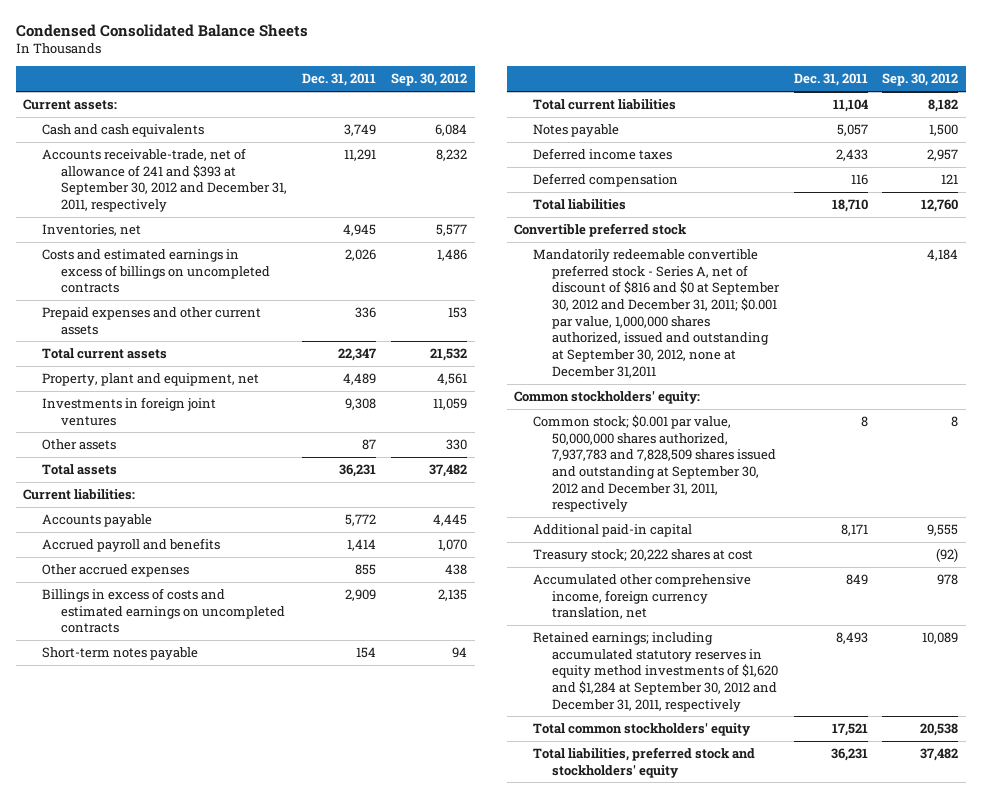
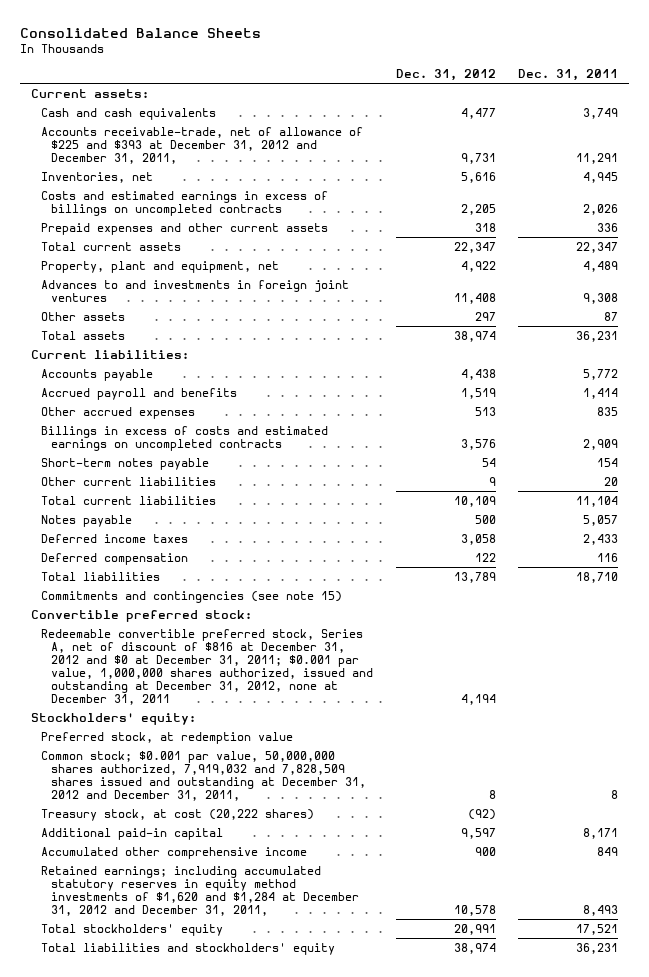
- Condensed Consolidated Balance Sheets
+ Consolidated Balance Sheets
- | Dec. 31, 2011 | Sep. 30, 2012
+ | Dec. 31, 2012 | Dec. 31, 2011
- Accounts receivable-trade, net of allowance of 241 and $393 at September 30, 2012 and December 31, 2011, respectively | 11,291 | 8,232
+ Accounts receivable-trade, net of allowance of $225 and $393 at December 31, 2012 and December 31, 2011, | 9,731 | 11,291
- Investments in foreign joint ventures | 9,308 | 11,059
+ Advances to and investments in foreign joint ventures | 11,408 | 9,308
- Other accrued expenses | 855 | 438
+ Other accrued expenses | 513 | 835
+ Other current liabilities | 9 | 20
- Convertible preferred stock
- Mandatorily redeemable convertible preferred stock - Series A, net of discount of $816 and $0 at September 30, 2012 and December 31, 2011; $0.001 par value, 1,000,000 shares authorized, issued and outstanding at September 30, 2012, none at December 31,2011 | | 4,184
- Common stockholders' equity:
- Common stock; $0.001 par value, 50,000,000 shares authorized, 7,937,783 and 7,828,509 shares issued and outstanding at September 30, 2012 and December 31, 2011, respectively | 8 | 8
+ Commitments and contingencies (see note 15)
+ Convertible preferred stock:
+ Redeemable convertible preferred stock, Series A, net of discount of $816 at December 31, 2012 and $0 at December 31, 2011; $0.001 par value, 1,000,000 shares authorized, issued and outstanding at December 31, 2012, none at December 31, 2011 | 4,194 |
+ Stockholders' equity:
+ Preferred stock, at redemption value
+ Common stock; $0.001 par value, 50,000,000 shares authorized, 7,919,032 and 7,828,509 shares issued and outstanding at December 31, 2012 and December 31, 2011, | 8 | 8
+ Treasury stock, at cost (20,222 shares) | (92) |
- Treasury stock; 20,222 shares at cost | | (92)
- Accumulated other comprehensive income, foreign currency translation, net | 849 | 978
- Retained earnings; including accumulated statutory reserves in equity method investments of $1,620 and $1,284 at September 30, 2012 and December 31, 2011, respectively | 8,493 | 10,089
- Total common stockholders' equity | 17,521 | 20,538
- Total liabilities, preferred stock and stockholders' equity | 36,231 | 37,482
+ Accumulated other comprehensive income | 900 | 849
+ Retained earnings; including accumulated statutory reserves in equity method investments of $1,620 and $1,284 at December 31, 2012 and December 31, 2011, | 10,578 | 8,493
+ Total stockholders' equity | 20,991 | 17,521
+ Total liabilities and stockholders' equity | 38,974 | 36,231

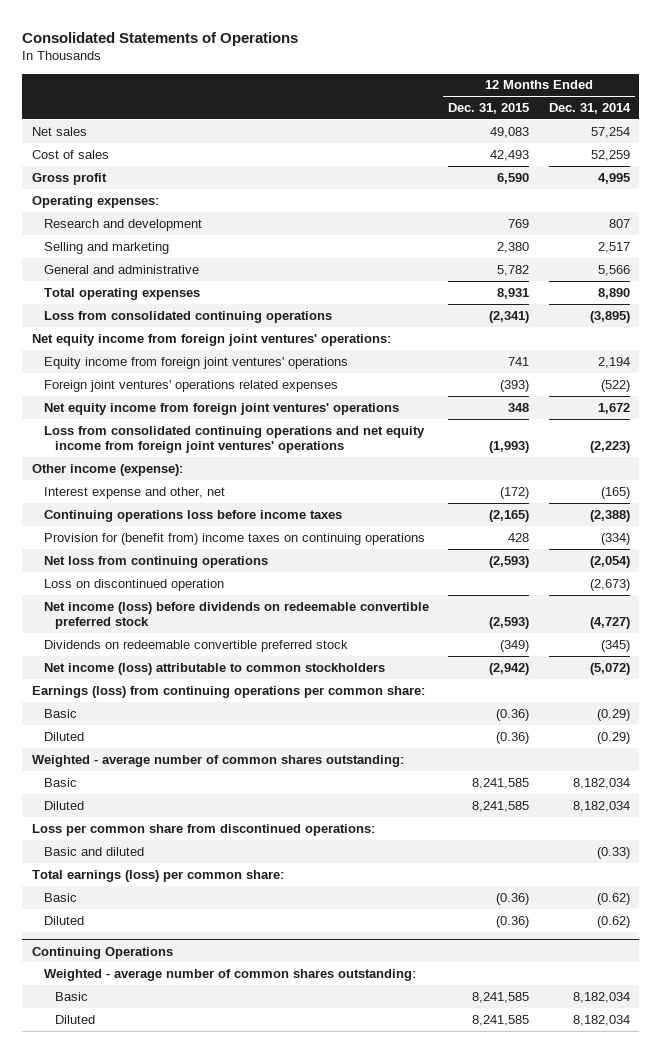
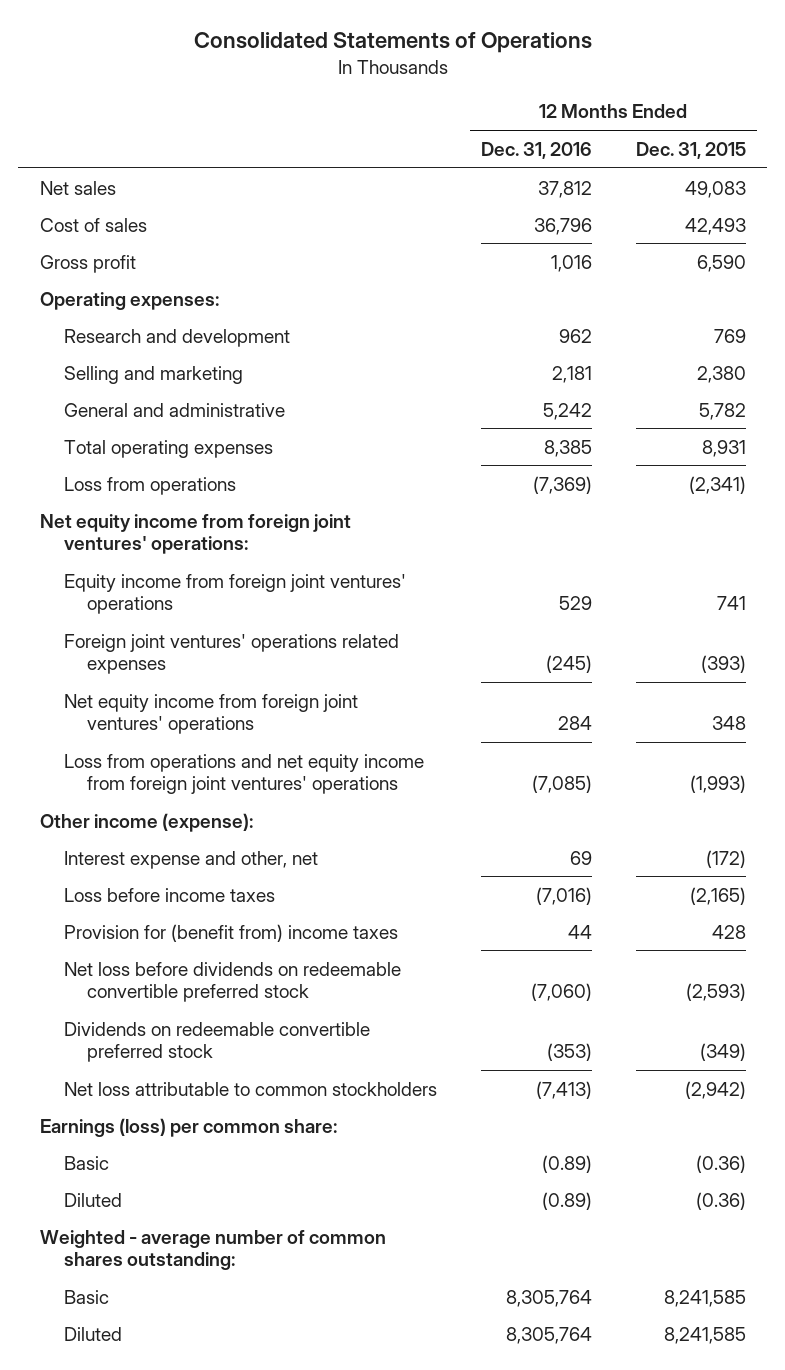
- | 12 Months Ended Dec. 31, 2015 | 12 Months Ended Dec. 31, 2014
+ | 12 Months Ended Dec. 31, 2016 | 12 Months Ended Dec. 31, 2015
- Loss from consolidated continuing operations | (2,341) | (3,895)
+ Loss from operations | (7,369) | (2,341)
- Loss from consolidated continuing operations and net equity income from foreign joint ventures' operations | (1,993) | (2,223)
+ Loss from operations and net equity income from foreign joint ventures' operations | (7,085) | (1,993)
- Continuing operations loss before income taxes | (2,165) | (2,388)
- Provision for (benefit from) income taxes on continuing operations | 428 | (334)
- Net loss from continuing operations | (2,593) | (2,054)
- Loss on discontinued operation | | (2,673)
- Net income (loss) before dividends on redeemable convertible preferred stock | (2,593) | (4,727)
+ Loss before income taxes | (7,016) | (2,165)
+ Provision for (benefit from) income taxes | 44 | 428
+ Net loss before dividends on redeemable convertible preferred stock | (7,060) | (2,593)
- Net income (loss) attributable to common stockholders | (2,942) | (5,072)
- Earnings (loss) from continuing operations per common share:
- Basic | (0.36) | (0.29)
- Diluted | (0.36) | (0.29)
- Weighted - average number of common shares outstanding:
- Basic | 8,241,585 | 8,182,034
- Diluted | 8,241,585 | 8,182,034
- Loss per common share from discontinued operations:
- Basic and diluted | | (0.33)
- Total earnings (loss) per common share:
+ Net loss attributable to common stockholders | (7,413) | (2,942)
+ Earnings (loss) per common share:
- Continuing Operations

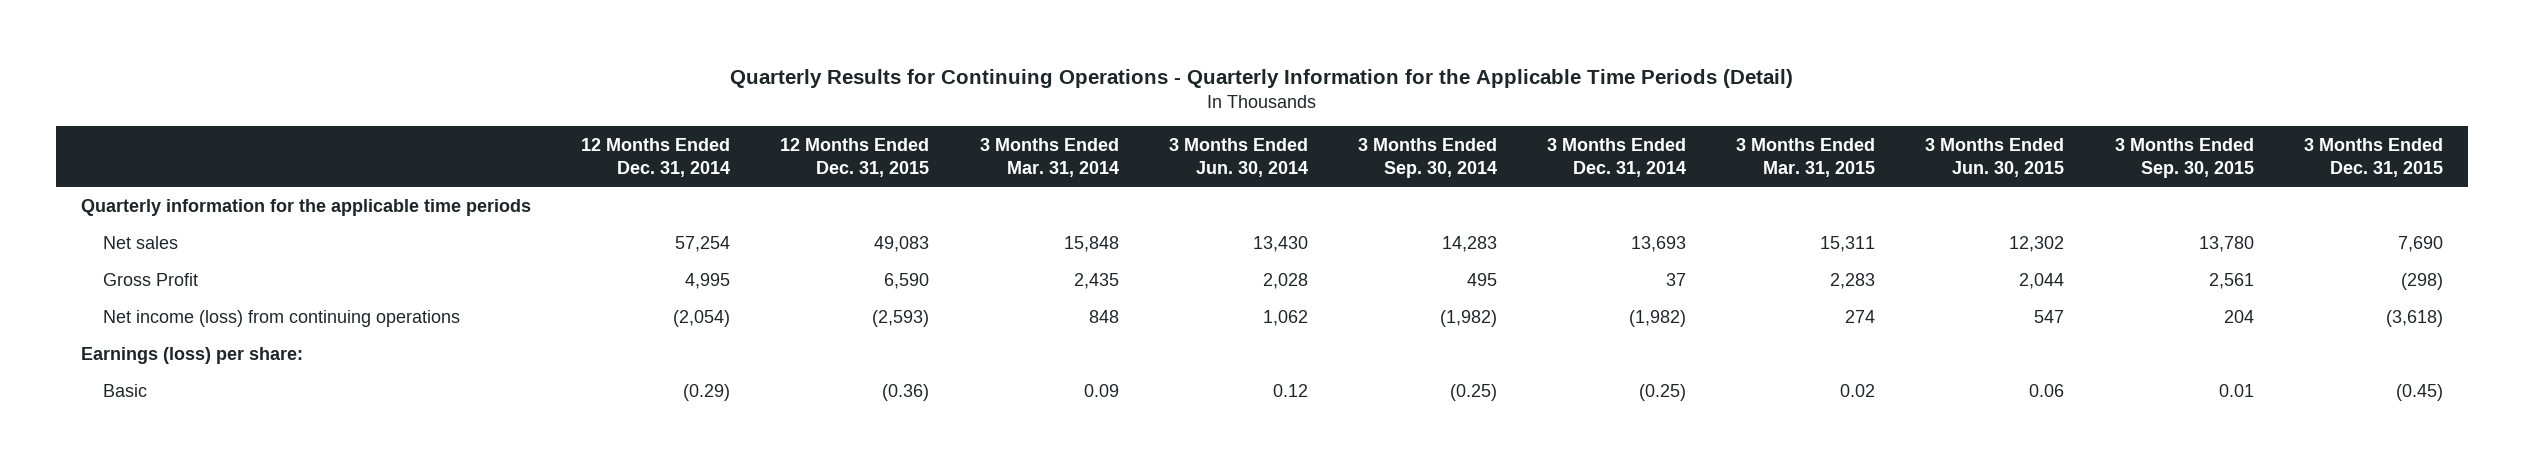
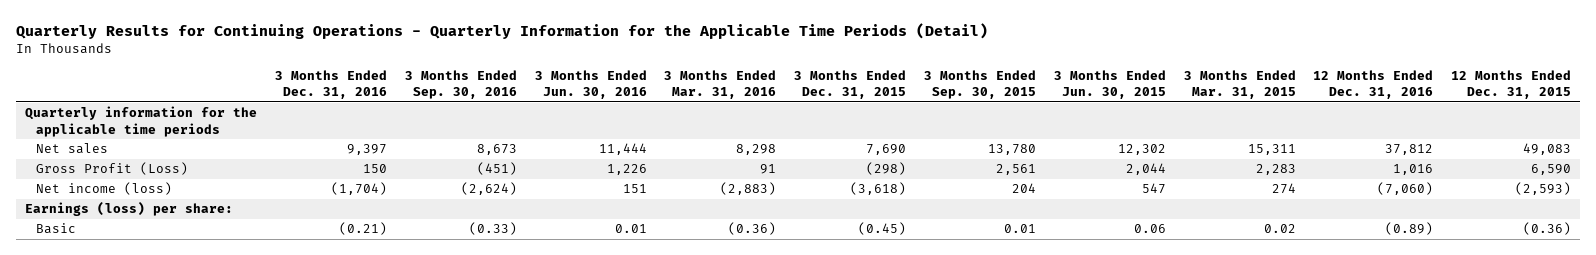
- | 12 Months Ended Dec. 31, 2014 | 12 Months Ended Dec. 31, 2015 | 3 Months Ended Mar. 31, 2014 | 3 Months Ended Jun. 30, 2014 | 3 Months Ended Sep. 30, 2014 | 3 Months Ended Dec. 31, 2014 | 3 Months Ended Mar. 31, 2015 | 3 Months Ended Jun. 30, 2015 | 3 Months Ended Sep. 30, 2015 | 3 Months Ended Dec. 31, 2015
+ | 3 Months Ended Dec. 31, 2016 | 3 Months Ended Sep. 30, 2016 | 3 Months Ended Jun. 30, 2016 | 3 Months Ended Mar. 31, 2016 | 3 Months Ended Dec. 31, 2015 | 3 Months Ended Sep. 30, 2015 | 3 Months Ended Jun. 30, 2015 | 3 Months Ended Mar. 31, 2015 | 12 Months Ended Dec. 31, 2016 | 12 Months Ended Dec. 31, 2015
- Gross Profit | 4,995 | 6,590 | 2,435 | 2,028 | 495 | 37 | 2,283 | 2,044 | 2,561 | (298)
- Net income (loss) from continuing operations | (2,054) | (2,593) | 848 | 1,062 | (1,982) | (1,982) | 274 | 547 | 204 | (3,618)
+ Gross Profit (Loss) | 150 | (451) | 1,226 | 91 | (298) | 2,561 | 2,044 | 2,283 | 1,016 | 6,590
+ Net income (loss) | (1,704) | (2,624) | 151 | (2,883) | (3,618) | 204 | 547 | 274 | (7,060) | (2,593)

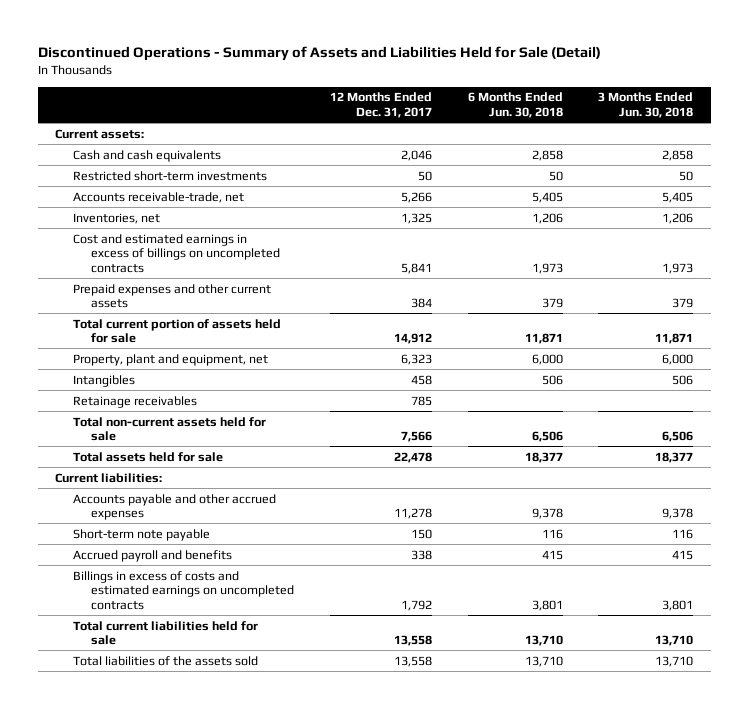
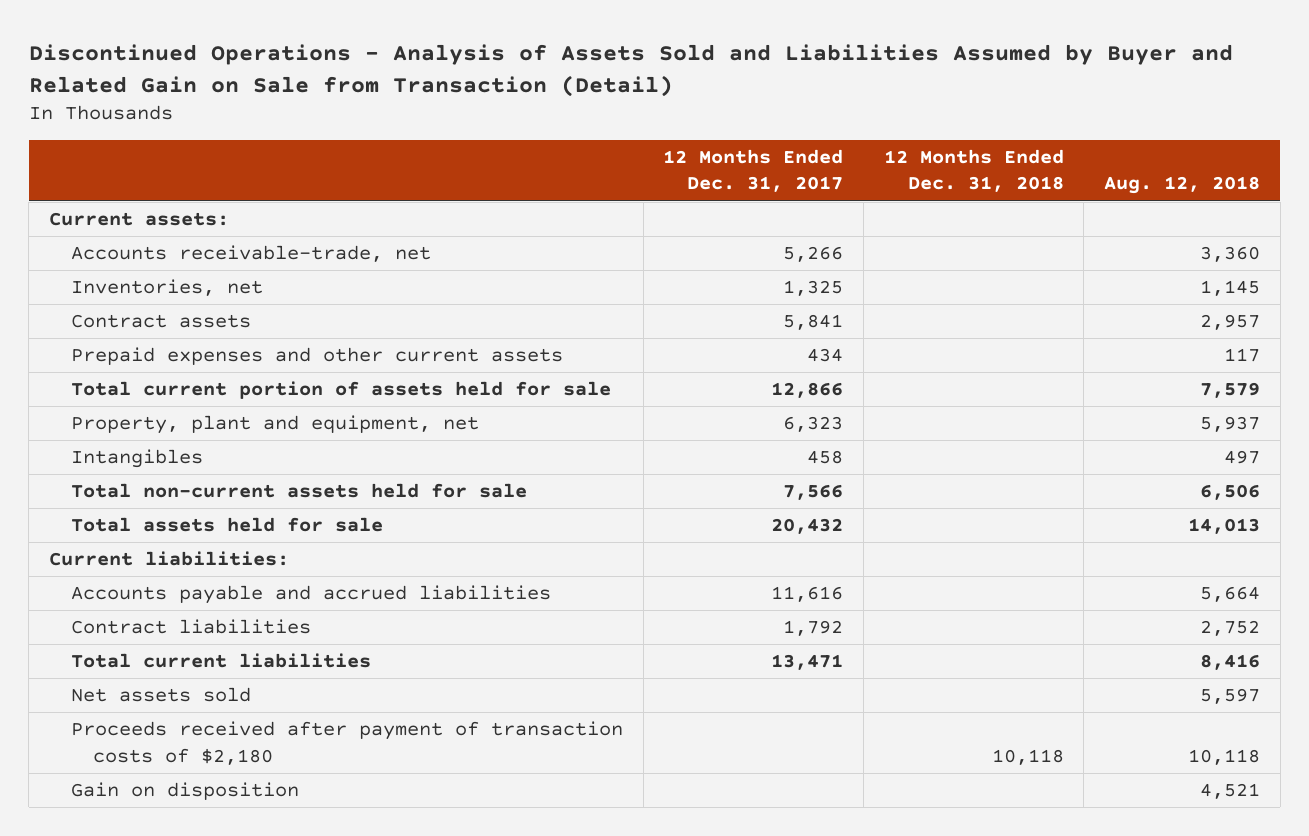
- Discontinued Operations - Summary of Assets and Liabilities Held for Sale (Detail)
+ Discontinued Operations - Analysis of Assets Sold and Liabilities Assumed by Buyer and Related Gain on Sale from Transaction (Detail)
- | 12 Months Ended Dec. 31, 2017 | 6 Months Ended Jun. 30, 2018 | 3 Months Ended Jun. 30, 2018
+ | 12 Months Ended Dec. 31, 2017 | 12 Months Ended Dec. 31, 2018 | Aug. 12, 2018
- Cash and cash equivalents | 2,046 | 2,858 | 2,858
- Restricted short-term investments | 50 | 50 | 50
- Cost and estimated earnings in excess of billings on uncompleted contracts | 5,841 | 1,973 | 1,973
- Prepaid expenses and other current assets | 384 | 379 | 379
- Total current portion of assets held for sale | 14,912 | 11,871 | 11,871
+ Contract assets | 5,841 | | 2,957
+ Prepaid expenses and other current assets | 434 | | 117
+ Total current portion of assets held for sale | 12,866 | | 7,579
- Retainage receivables | 785 | |
- Total assets held for sale | 22,478 | 18,377 | 18,377
+ Total assets held for sale | 20,432 | | 14,013
- Accounts payable and other accrued expenses | 11,278 | 9,378 | 9,378
- Short-term note payable | 150 | 116 | 116
- Accrued payroll and benefits | 338 | 415 | 415
- Billings in excess of costs and estimated earnings on uncompleted contracts | 1,792 | 3,801 | 3,801
- Total current liabilities held for sale | 13,558 | 13,710 | 13,710
- Total liabilities of the assets sold | 13,558 | 13,710 | 13,710
+ Accounts payable and accrued liabilities | 11,616 | | 5,664
+ Contract liabilities | 1,792 | | 2,752
+ Total current liabilities | 13,471 | | 8,416
+ Net assets sold | | | 5,597
+ Proceeds received after payment of transaction costs of $2,180 | | 10,118 | 10,118
+ Gain on disposition | | | 4,521

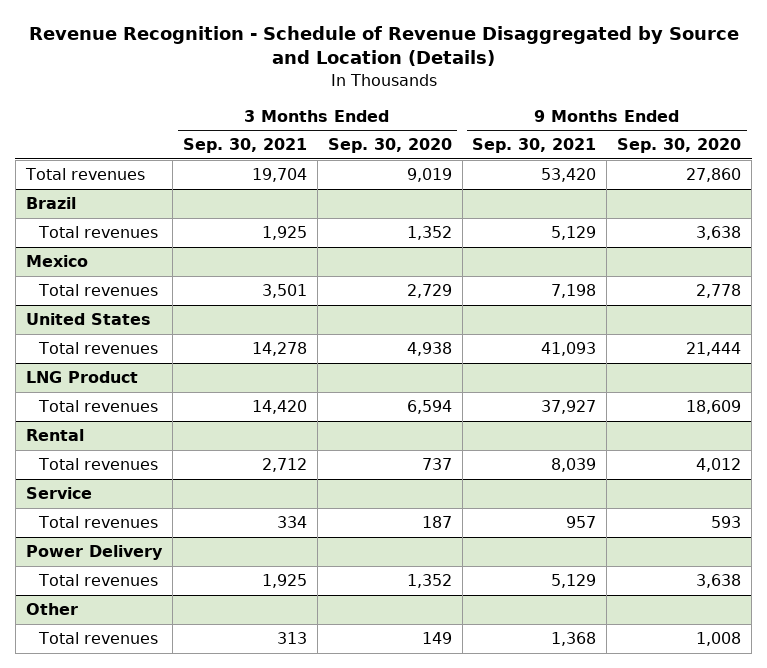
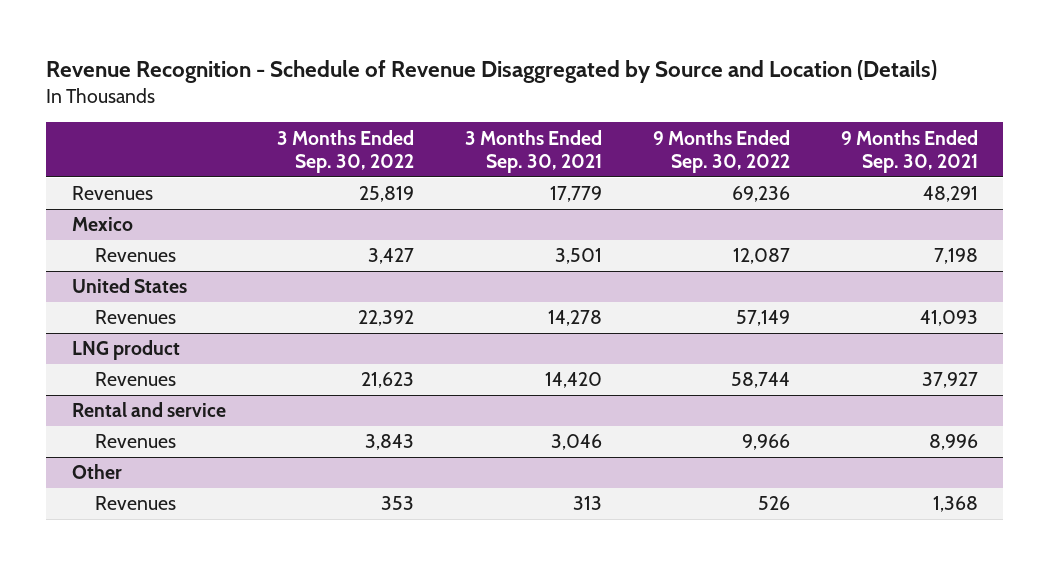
- | 3 Months Ended Sep. 30, 2021 | 3 Months Ended Sep. 30, 2020 | 9 Months Ended Sep. 30, 2021 | 9 Months Ended Sep. 30, 2020
+ | 3 Months Ended Sep. 30, 2022 | 3 Months Ended Sep. 30, 2021 | 9 Months Ended Sep. 30, 2022 | 9 Months Ended Sep. 30, 2021
- Total revenues | 19,704 | 9,019 | 53,420 | 27,860
- Brazil
- Total revenues | 1,925 | 1,352 | 5,129 | 3,638
+ Revenues | 25,819 | 17,779 | 69,236 | 48,291
@ Mexico
- Total revenues | 3,501 | 2,729 | 7,198 | 2,778
+ Revenues | 3,427 | 3,501 | 12,087 | 7,198
@ United States
- Total revenues | 14,278 | 4,938 | 41,093 | 21,444
- LNG Product
- Total revenues | 14,420 | 6,594 | 37,927 | 18,609
- Rental
- Total revenues | 2,712 | 737 | 8,039 | 4,012
- Service
- Total revenues | 334 | 187 | 957 | 593
- Power Delivery
- Total revenues | 1,925 | 1,352 | 5,129 | 3,638
@ United States
+ Revenues | 22,392 | 14,278 | 57,149 | 41,093
+ LNG product
+ Revenues | 21,623 | 14,420 | 58,744 | 37,927
+ Rental and service
+ Revenues | 3,843 | 3,046 | 9,966 | 8,996
@ Other
- Total revenues | 313 | 149 | 1,368 | 1,008
+ Revenues | 353 | 313 | 526 | 1,368

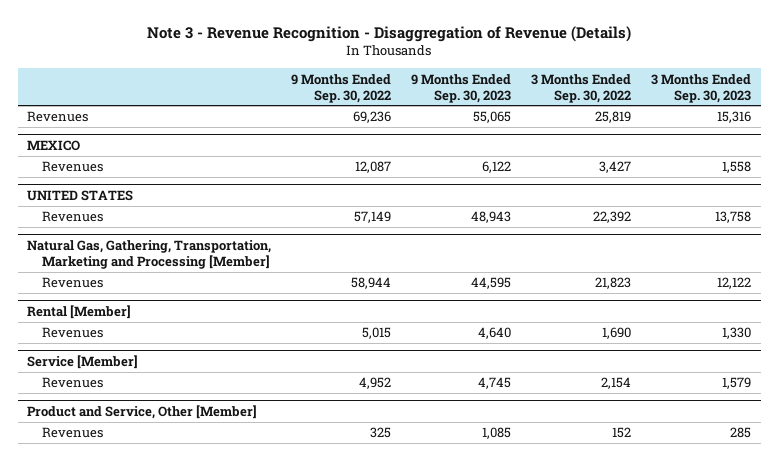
- Revenue Recognition - Schedule of Revenue Disaggregated by Source and Location (Details)
+ Note 3 - Revenue Recognition - Disaggregation of Revenue (Details)
- | 3 Months Ended Sep. 30, 2022 | 3 Months Ended Sep. 30, 2021 | 9 Months Ended Sep. 30, 2022 | 9 Months Ended Sep. 30, 2021
+ | 9 Months Ended Sep. 30, 2022 | 9 Months Ended Sep. 30, 2023 | 3 Months Ended Sep. 30, 2022 | 3 Months Ended Sep. 30, 2023
- Mexico
+ MEXICO
- United States
+ UNITED STATES
- LNG product
- Revenues | 21,623 | 14,420 | 58,744 | 37,927
- Rental and service
- Revenues | 3,843 | 3,046 | 9,966 | 8,996
- Other
- Revenues | 353 | 313 | 526 | 1,368
+ Natural Gas, Gathering, Transportation, Marketing and Processing [Member]
+ Revenues | 58,944 | 44,595 | 21,823 | 12,122
+ Rental [Member]
+ Revenues | 5,015 | 4,640 | 1,690 | 1,330
+ Service [Member]
+ Revenues | 4,952 | 4,745 | 2,154 | 1,579
+ Product and Service, Other [Member]
+ Revenues | 325 | 1,085 | 152 | 285

